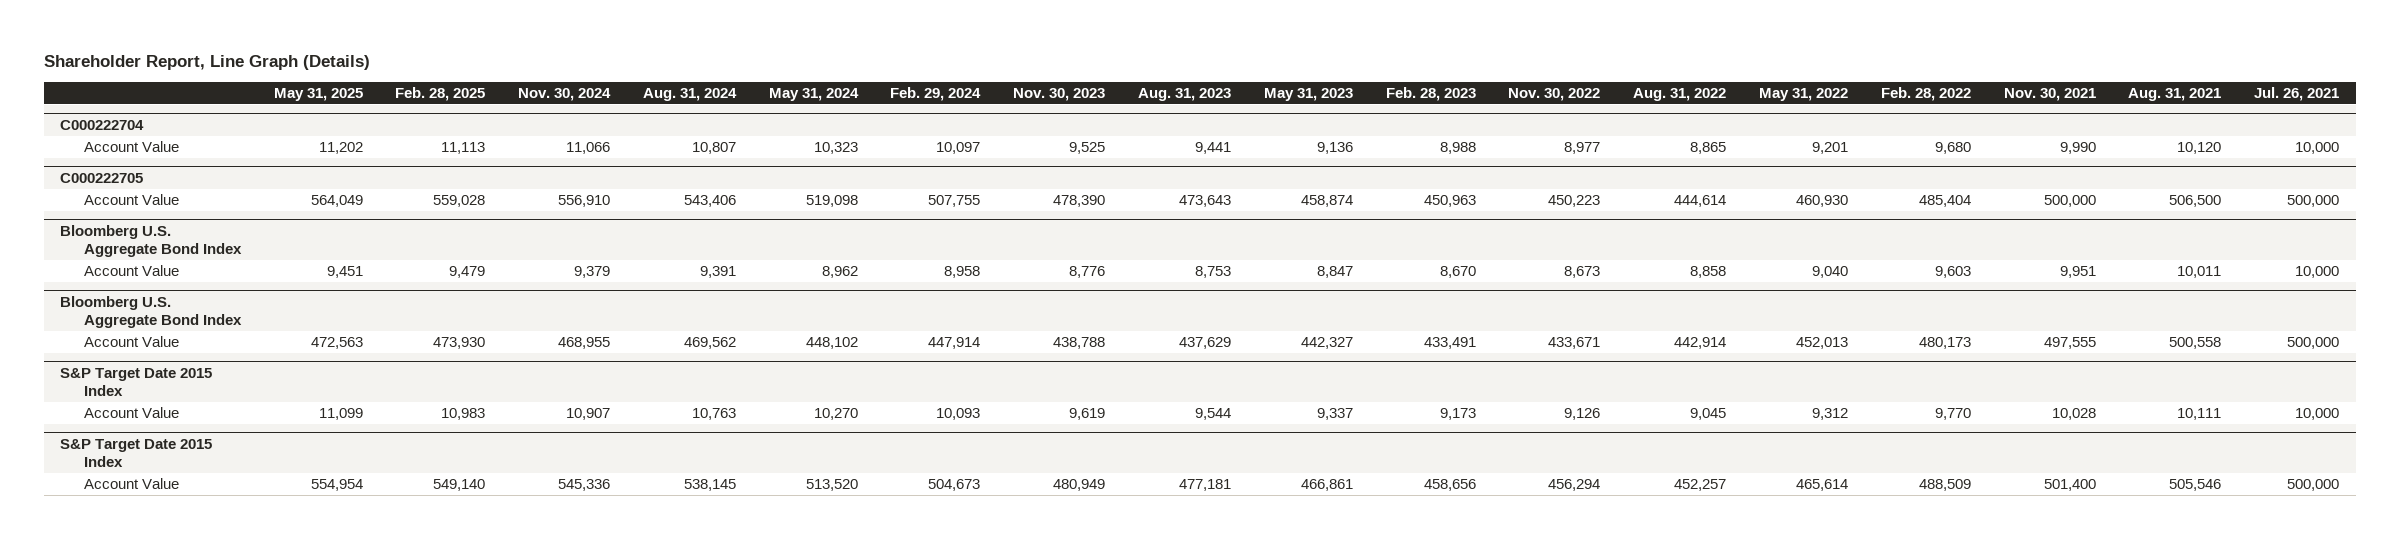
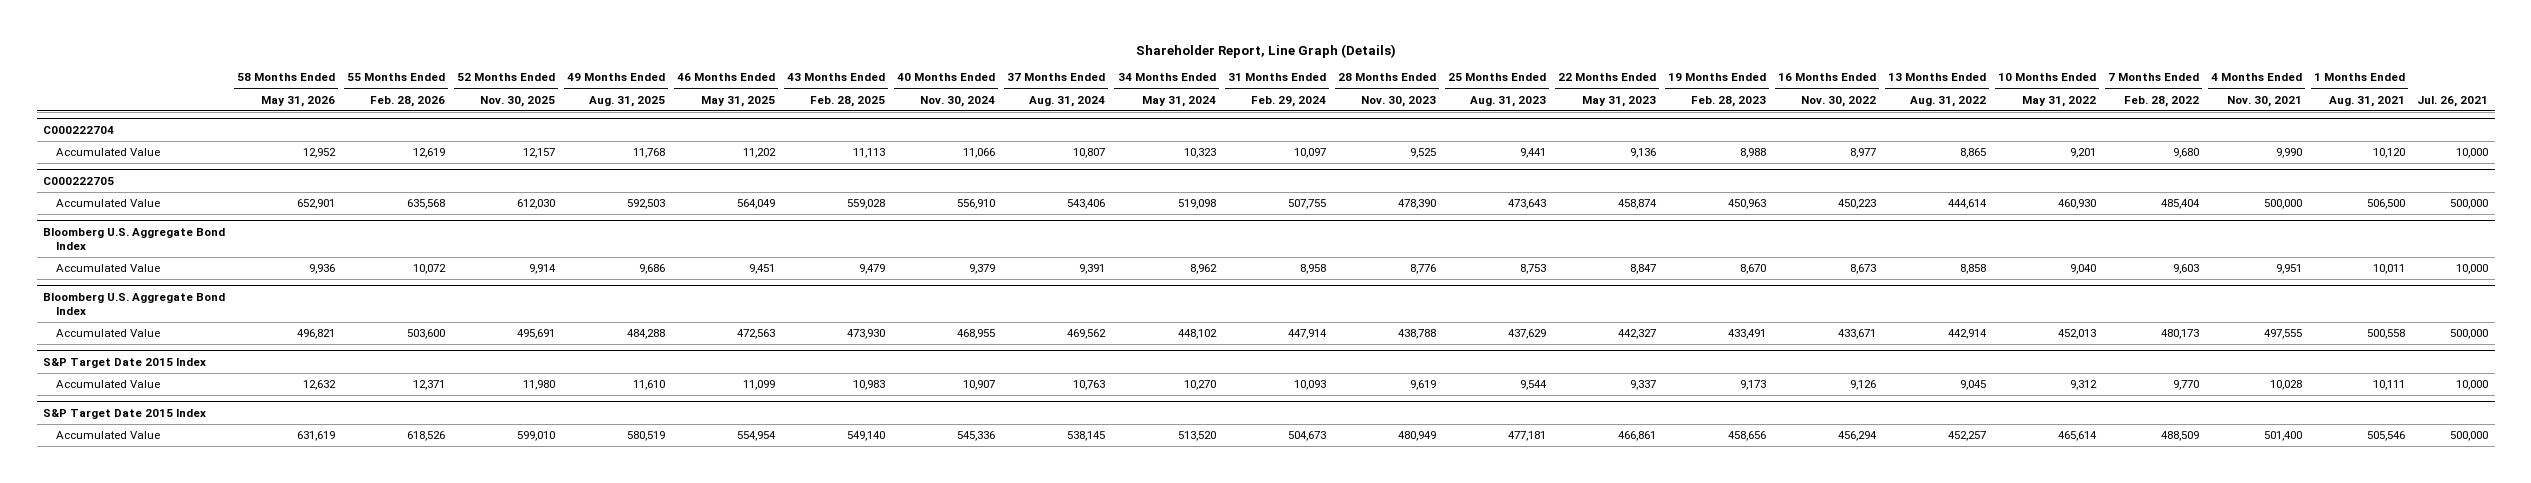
- | May 31, 2025 | Feb. 28, 2025 | Nov. 30, 2024 | Aug. 31, 2024 | May 31, 2024 | Feb. 29, 2024 | Nov. 30, 2023 | Aug. 31, 2023 | May 31, 2023 | Feb. 28, 2023 | Nov. 30, 2022 | Aug. 31, 2022 | May 31, 2022 | Feb. 28, 2022 | Nov. 30, 2021 | Aug. 31, 2021 | Jul. 26, 2021
+ | 58 Months Ended May 31, 2026 | 55 Months Ended Feb. 28, 2026 | 52 Months Ended Nov. 30, 2025 | 49 Months Ended Aug. 31, 2025 | 46 Months Ended May 31, 2025 | 43 Months Ended Feb. 28, 2025 | 40 Months Ended Nov. 30, 2024 | 37 Months Ended Aug. 31, 2024 | 34 Months Ended May 31, 2024 | 31 Months Ended Feb. 29, 2024 | 28 Months Ended Nov. 30, 2023 | 25 Months Ended Aug. 31, 2023 | 22 Months Ended May 31, 2023 | 19 Months Ended Feb. 28, 2023 | 16 Months Ended Nov. 30, 2022 | 13 Months Ended Aug. 31, 2022 | 10 Months Ended May 31, 2022 | 7 Months Ended Feb. 28, 2022 | 4 Months Ended Nov. 30, 2021 | 1 Months Ended Aug. 31, 2021 | Jul. 26, 2021
@ C000222704
- Account Value | 11,202 | 11,113 | 11,066 | 10,807 | 10,323 | 10,097 | 9,525 | 9,441 | 9,136 | 8,988 | 8,977 | 8,865 | 9,201 | 9,680 | 9,990 | 10,120 | 10,000
+ Accumulated Value | 12,952 | 12,619 | 12,157 | 11,768 | 11,202 | 11,113 | 11,066 | 10,807 | 10,323 | 10,097 | 9,525 | 9,441 | 9,136 | 8,988 | 8,977 | 8,865 | 9,201 | 9,680 | 9,990 | 10,120 | 10,000
@ C000222705
- Account Value | 564,049 | 559,028 | 556,910 | 543,406 | 519,098 | 507,755 | 478,390 | 473,643 | 458,874 | 450,963 | 450,223 | 444,614 | 460,930 | 485,404 | 500,000 | 506,500 | 500,000
+ Accumulated Value | 652,901 | 635,568 | 612,030 | 592,503 | 564,049 | 559,028 | 556,910 | 543,406 | 519,098 | 507,755 | 478,390 | 473,643 | 458,874 | 450,963 | 450,223 | 444,614 | 460,930 | 485,404 | 500,000 | 506,500 | 500,000
@ Bloomberg U.S. Aggregate Bond Index
- Account Value | 9,451 | 9,479 | 9,379 | 9,391 | 8,962 | 8,958 | 8,776 | 8,753 | 8,847 | 8,670 | 8,673 | 8,858 | 9,040 | 9,603 | 9,951 | 10,011 | 10,000
+ Accumulated Value | 9,936 | 10,072 | 9,914 | 9,686 | 9,451 | 9,479 | 9,379 | 9,391 | 8,962 | 8,958 | 8,776 | 8,753 | 8,847 | 8,670 | 8,673 | 8,858 | 9,040 | 9,603 | 9,951 | 10,011 | 10,000
- Account Value | 472,563 | 473,930 | 468,955 | 469,562 | 448,102 | 447,914 | 438,788 | 437,629 | 442,327 | 433,491 | 433,671 | 442,914 | 452,013 | 480,173 | 497,555 | 500,558 | 500,000
+ Accumulated Value | 496,821 | 503,600 | 495,691 | 484,288 | 472,563 | 473,930 | 468,955 | 469,562 | 448,102 | 447,914 | 438,788 | 437,629 | 442,327 | 433,491 | 433,671 | 442,914 | 452,013 | 480,173 | 497,555 | 500,558 | 500,000
@ S&P Target Date 2015 Index
- Account Value | 11,099 | 10,983 | 10,907 | 10,763 | 10,270 | 10,093 | 9,619 | 9,544 | 9,337 | 9,173 | 9,126 | 9,045 | 9,312 | 9,770 | 10,028 | 10,111 | 10,000
+ Accumulated Value | 12,632 | 12,371 | 11,980 | 11,610 | 11,099 | 10,983 | 10,907 | 10,763 | 10,270 | 10,093 | 9,619 | 9,544 | 9,337 | 9,173 | 9,126 | 9,045 | 9,312 | 9,770 | 10,028 | 10,111 | 10,000
- Account Value | 554,954 | 549,140 | 545,336 | 538,145 | 513,520 | 504,673 | 480,949 | 477,181 | 466,861 | 458,656 | 456,294 | 452,257 | 465,614 | 488,509 | 501,400 | 505,546 | 500,000
+ Accumulated Value | 631,619 | 618,526 | 599,010 | 580,519 | 554,954 | 549,140 | 545,336 | 538,145 | 513,520 | 504,673 | 480,949 | 477,181 | 466,861 | 458,656 | 456,294 | 452,257 | 465,614 | 488,509 | 501,400 | 505,546 | 500,000

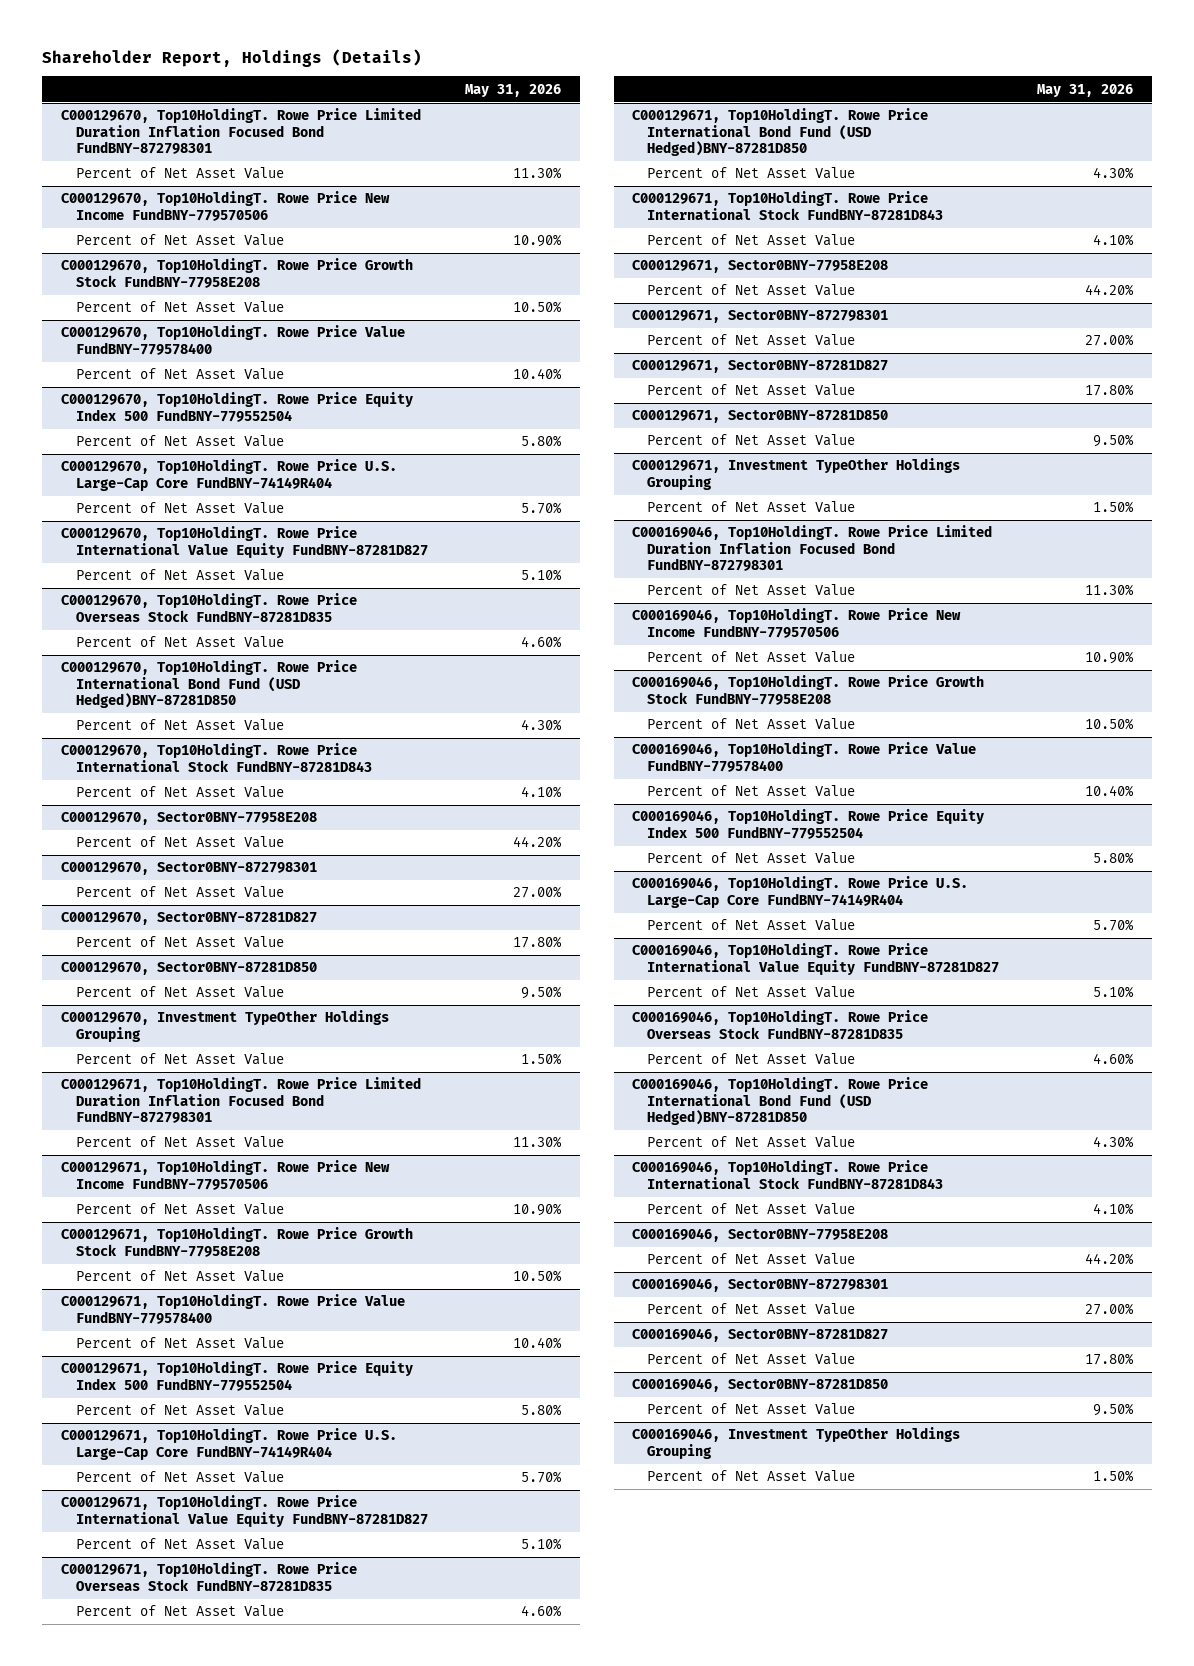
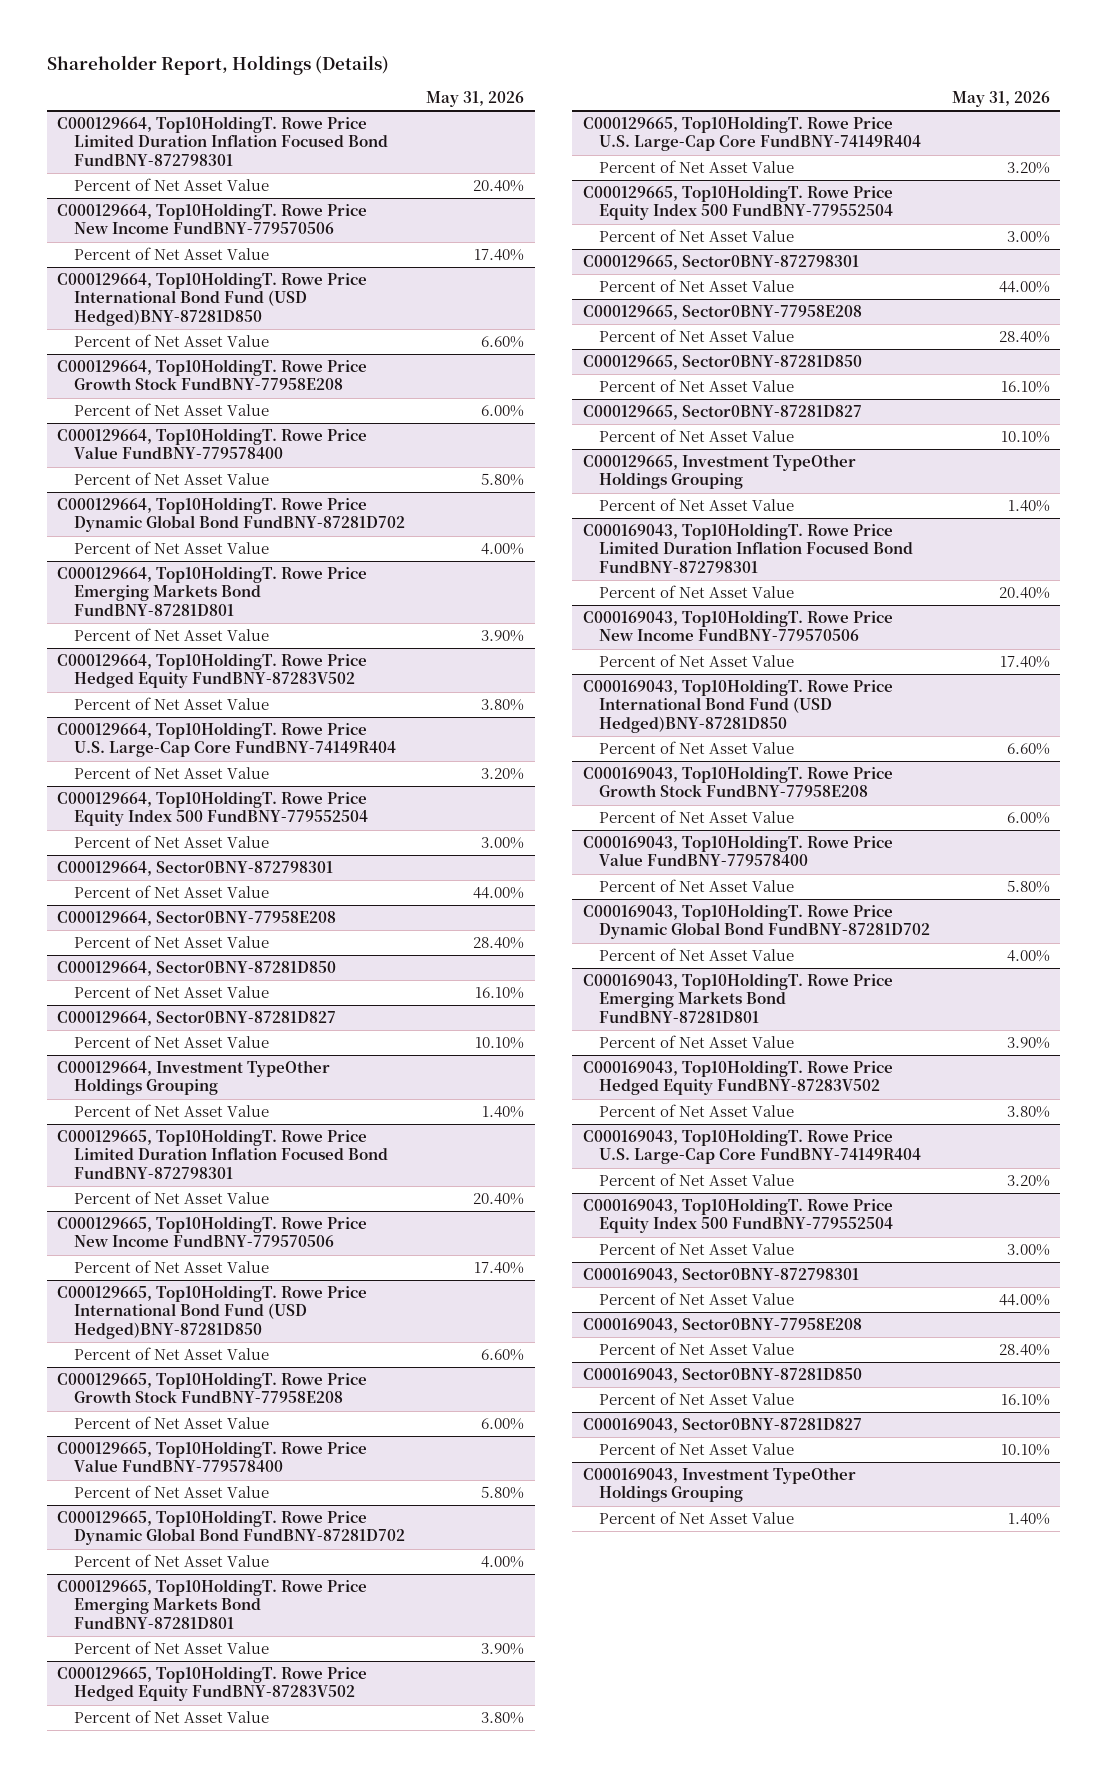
- C000129670, Top10HoldingT. Rowe Price Limited Duration Inflation Focused Bond FundBNY-872798301
- Percent of Net Asset Value | 11.30%
- C000129670, Top10HoldingT. Rowe Price New Income FundBNY-779570506
- Percent of Net Asset Value | 10.90%
- C000129670, Top10HoldingT. Rowe Price Growth Stock FundBNY-77958E208
- Percent of Net Asset Value | 10.50%
- C000129670, Top10HoldingT. Rowe Price Value FundBNY-779578400
- Percent of Net Asset Value | 10.40%
- C000129670, Top10HoldingT. Rowe Price Equity Index 500 FundBNY-779552504
+ C000129664, Top10HoldingT. Rowe Price Limited Duration Inflation Focused Bond FundBNY-872798301
+ Percent of Net Asset Value | 20.40%
+ C000129664, Top10HoldingT. Rowe Price New Income FundBNY-779570506
+ Percent of Net Asset Value | 17.40%
+ C000129664, Top10HoldingT. Rowe Price International Bond Fund (USD Hedged)BNY-87281D850
+ Percent of Net Asset Value | 6.60%
+ C000129664, Top10HoldingT. Rowe Price Growth Stock FundBNY-77958E208
+ Percent of Net Asset Value | 6.00%
+ C000129664, Top10HoldingT. Rowe Price Value FundBNY-779578400
- C000129670, Top10HoldingT. Rowe Price U.S. Large-Cap Core FundBNY-74149R404
- Percent of Net Asset Value | 5.70%
- C000129670, Top10HoldingT. Rowe Price International Value Equity FundBNY-87281D827
- Percent of Net Asset Value | 5.10%
- C000129670, Top10HoldingT. Rowe Price Overseas Stock FundBNY-87281D835
- Percent of Net Asset Value | 4.60%
- C000129670, Top10HoldingT. Rowe Price International Bond Fund (USD Hedged)BNY-87281D850
- Percent of Net Asset Value | 4.30%
- C000129670, Top10HoldingT. Rowe Price International Stock FundBNY-87281D843
- Percent of Net Asset Value | 4.10%
- C000129670, Sector0BNY-77958E208
- Percent of Net Asset Value | 44.20%
- C000129670, Sector0BNY-872798301
- Percent of Net Asset Value | 27.00%
- C000129670, Sector0BNY-87281D827
- Percent of Net Asset Value | 17.80%
- C000129670, Sector0BNY-87281D850
- Percent of Net Asset Value | 9.50%
- C000129670, Investment TypeOther Holdings Grouping
- Percent of Net Asset Value | 1.50%
- C000129671, Top10HoldingT. Rowe Price Limited Duration Inflation Focused Bond FundBNY-872798301
- Percent of Net Asset Value | 11.30%
- C000129671, Top10HoldingT. Rowe Price New Income FundBNY-779570506
- Percent of Net Asset Value | 10.90%
- C000129671, Top10HoldingT. Rowe Price Growth Stock FundBNY-77958E208
- Percent of Net Asset Value | 10.50%
- C000129671, Top10HoldingT. Rowe Price Value FundBNY-779578400
- Percent of Net Asset Value | 10.40%
- C000129671, Top10HoldingT. Rowe Price Equity Index 500 FundBNY-779552504
+ C000129664, Top10HoldingT. Rowe Price Dynamic Global Bond FundBNY-87281D702
+ Percent of Net Asset Value | 4.00%
+ C000129664, Top10HoldingT. Rowe Price Emerging Markets Bond FundBNY-87281D801
+ Percent of Net Asset Value | 3.90%
+ C000129664, Top10HoldingT. Rowe Price Hedged Equity FundBNY-87283V502
+ Percent of Net Asset Value | 3.80%
+ C000129664, Top10HoldingT. Rowe Price U.S. Large-Cap Core FundBNY-74149R404
+ Percent of Net Asset Value | 3.20%
+ C000129664, Top10HoldingT. Rowe Price Equity Index 500 FundBNY-779552504
+ Percent of Net Asset Value | 3.00%
+ C000129664, Sector0BNY-872798301
+ Percent of Net Asset Value | 44.00%
+ C000129664, Sector0BNY-77958E208
+ Percent of Net Asset Value | 28.40%
+ C000129664, Sector0BNY-87281D850
+ Percent of Net Asset Value | 16.10%
+ C000129664, Sector0BNY-87281D827
+ Percent of Net Asset Value | 10.10%
+ C000129664, Investment TypeOther Holdings Grouping
+ Percent of Net Asset Value | 1.40%
+ C000129665, Top10HoldingT. Rowe Price Limited Duration Inflation Focused Bond FundBNY-872798301
+ Percent of Net Asset Value | 20.40%
+ C000129665, Top10HoldingT. Rowe Price New Income FundBNY-779570506
+ Percent of Net Asset Value | 17.40%
+ C000129665, Top10HoldingT. Rowe Price International Bond Fund (USD Hedged)BNY-87281D850
+ Percent of Net Asset Value | 6.60%
+ C000129665, Top10HoldingT. Rowe Price Growth Stock FundBNY-77958E208
+ Percent of Net Asset Value | 6.00%
+ C000129665, Top10HoldingT. Rowe Price Value FundBNY-779578400
- C000129671, Top10HoldingT. Rowe Price U.S. Large-Cap Core FundBNY-74149R404
- Percent of Net Asset Value | 5.70%
- C000129671, Top10HoldingT. Rowe Price International Value Equity FundBNY-87281D827
- Percent of Net Asset Value | 5.10%
- C000129671, Top10HoldingT. Rowe Price Overseas Stock FundBNY-87281D835
- Percent of Net Asset Value | 4.60%
- C000129671, Top10HoldingT. Rowe Price International Bond Fund (USD Hedged)BNY-87281D850
- Percent of Net Asset Value | 4.30%
- C000129671, Top10HoldingT. Rowe Price International Stock FundBNY-87281D843
- Percent of Net Asset Value | 4.10%
- C000129671, Sector0BNY-77958E208
- Percent of Net Asset Value | 44.20%
- C000129671, Sector0BNY-872798301
- Percent of Net Asset Value | 27.00%
- C000129671, Sector0BNY-87281D827
- Percent of Net Asset Value | 17.80%
- C000129671, Sector0BNY-87281D850
- Percent of Net Asset Value | 9.50%
- C000129671, Investment TypeOther Holdings Grouping
- Percent of Net Asset Value | 1.50%
- C000169046, Top10HoldingT. Rowe Price Limited Duration Inflation Focused Bond FundBNY-872798301
- Percent of Net Asset Value | 11.30%
- C000169046, Top10HoldingT. Rowe Price New Income FundBNY-779570506
- Percent of Net Asset Value | 10.90%
- C000169046, Top10HoldingT. Rowe Price Growth Stock FundBNY-77958E208
- Percent of Net Asset Value | 10.50%
- C000169046, Top10HoldingT. Rowe Price Value FundBNY-779578400
- Percent of Net Asset Value | 10.40%
- C000169046, Top10HoldingT. Rowe Price Equity Index 500 FundBNY-779552504
+ C000129665, Top10HoldingT. Rowe Price Dynamic Global Bond FundBNY-87281D702
+ Percent of Net Asset Value | 4.00%
+ C000129665, Top10HoldingT. Rowe Price Emerging Markets Bond FundBNY-87281D801
+ Percent of Net Asset Value | 3.90%
+ C000129665, Top10HoldingT. Rowe Price Hedged Equity FundBNY-87283V502
+ Percent of Net Asset Value | 3.80%
+ C000129665, Top10HoldingT. Rowe Price U.S. Large-Cap Core FundBNY-74149R404
+ Percent of Net Asset Value | 3.20%
+ C000129665, Top10HoldingT. Rowe Price Equity Index 500 FundBNY-779552504
+ Percent of Net Asset Value | 3.00%
+ C000129665, Sector0BNY-872798301
+ Percent of Net Asset Value | 44.00%
+ C000129665, Sector0BNY-77958E208
+ Percent of Net Asset Value | 28.40%
+ C000129665, Sector0BNY-87281D850
+ Percent of Net Asset Value | 16.10%
+ C000129665, Sector0BNY-87281D827
+ Percent of Net Asset Value | 10.10%
+ C000129665, Investment TypeOther Holdings Grouping
+ Percent of Net Asset Value | 1.40%
+ C000169043, Top10HoldingT. Rowe Price Limited Duration Inflation Focused Bond FundBNY-872798301
+ Percent of Net Asset Value | 20.40%
+ C000169043, Top10HoldingT. Rowe Price New Income FundBNY-779570506
+ Percent of Net Asset Value | 17.40%
+ C000169043, Top10HoldingT. Rowe Price International Bond Fund (USD Hedged)BNY-87281D850
+ Percent of Net Asset Value | 6.60%
+ C000169043, Top10HoldingT. Rowe Price Growth Stock FundBNY-77958E208
+ Percent of Net Asset Value | 6.00%
+ C000169043, Top10HoldingT. Rowe Price Value FundBNY-779578400
- C000169046, Top10HoldingT. Rowe Price U.S. Large-Cap Core FundBNY-74149R404
- Percent of Net Asset Value | 5.70%
- C000169046, Top10HoldingT. Rowe Price International Value Equity FundBNY-87281D827
- Percent of Net Asset Value | 5.10%
- C000169046, Top10HoldingT. Rowe Price Overseas Stock FundBNY-87281D835
- Percent of Net Asset Value | 4.60%
- C000169046, Top10HoldingT. Rowe Price International Bond Fund (USD Hedged)BNY-87281D850
- Percent of Net Asset Value | 4.30%
- C000169046, Top10HoldingT. Rowe Price International Stock FundBNY-87281D843
- Percent of Net Asset Value | 4.10%
- C000169046, Sector0BNY-77958E208
- Percent of Net Asset Value | 44.20%
- C000169046, Sector0BNY-872798301
- Percent of Net Asset Value | 27.00%
- C000169046, Sector0BNY-87281D827
- Percent of Net Asset Value | 17.80%
- C000169046, Sector0BNY-87281D850
- Percent of Net Asset Value | 9.50%
- C000169046, Investment TypeOther Holdings Grouping
- Percent of Net Asset Value | 1.50%
+ C000169043, Top10HoldingT. Rowe Price Dynamic Global Bond FundBNY-87281D702
+ Percent of Net Asset Value | 4.00%
+ C000169043, Top10HoldingT. Rowe Price Emerging Markets Bond FundBNY-87281D801
+ Percent of Net Asset Value | 3.90%
+ C000169043, Top10HoldingT. Rowe Price Hedged Equity FundBNY-87283V502
+ Percent of Net Asset Value | 3.80%
+ C000169043, Top10HoldingT. Rowe Price U.S. Large-Cap Core FundBNY-74149R404
+ Percent of Net Asset Value | 3.20%
+ C000169043, Top10HoldingT. Rowe Price Equity Index 500 FundBNY-779552504
+ Percent of Net Asset Value | 3.00%
+ C000169043, Sector0BNY-872798301
+ Percent of Net Asset Value | 44.00%
+ C000169043, Sector0BNY-77958E208
+ Percent of Net Asset Value | 28.40%
+ C000169043, Sector0BNY-87281D850
+ Percent of Net Asset Value | 16.10%
+ C000169043, Sector0BNY-87281D827
+ Percent of Net Asset Value | 10.10%
+ C000169043, Investment TypeOther Holdings Grouping
+ Percent of Net Asset Value | 1.40%

